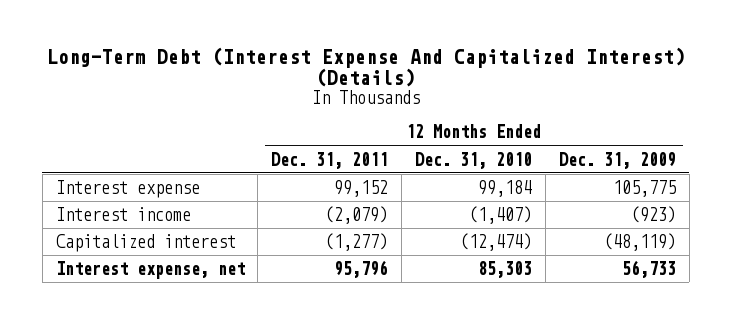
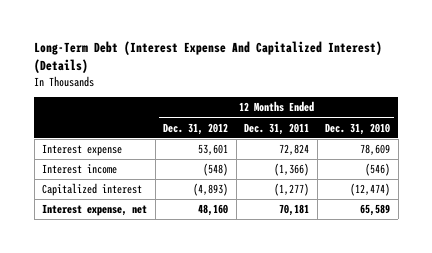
- | 12 Months Ended Dec. 31, 2011 | 12 Months Ended Dec. 31, 2010 | 12 Months Ended Dec. 31, 2009
+ | 12 Months Ended Dec. 31, 2012 | 12 Months Ended Dec. 31, 2011 | 12 Months Ended Dec. 31, 2010
- Interest expense | 99,152 | 99,184 | 105,775
- Interest income | (2,079) | (1,407) | (923)
+ Interest expense | 53,601 | 72,824 | 78,609
+ Interest income | (548) | (1,366) | (546)
- Interest expense, net | 95,796 | 85,303 | 56,733
+ Interest expense, net | 48,160 | 70,181 | 65,589

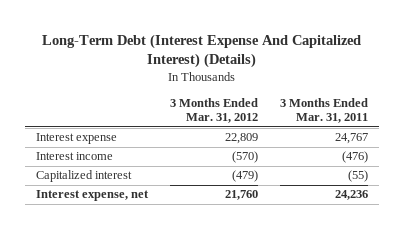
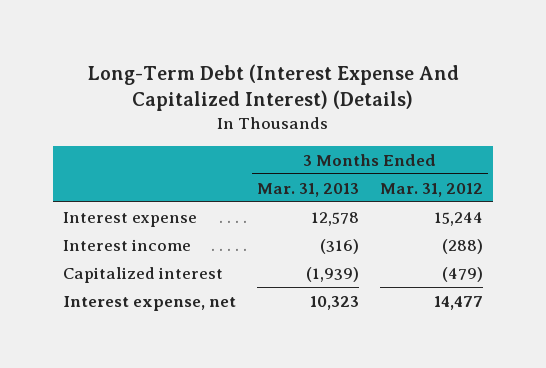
- | 3 Months Ended Mar. 31, 2012 | 3 Months Ended Mar. 31, 2011
+ | 3 Months Ended Mar. 31, 2013 | 3 Months Ended Mar. 31, 2012
- Interest expense | 22,809 | 24,767
- Interest income | (570) | (476)
+ Interest expense | 12,578 | 15,244
+ Interest income | (316) | (288)
- Interest expense, net | 21,760 | 24,236
+ Interest expense, net | 10,323 | 14,477

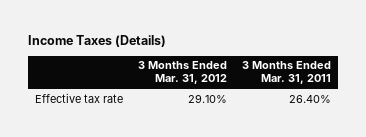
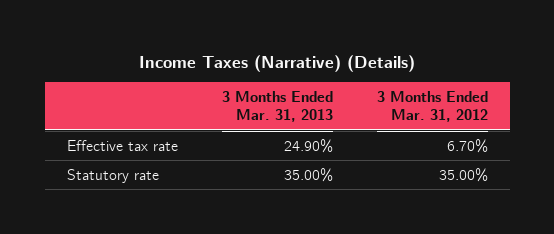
- Income Taxes (Details)
+ Income Taxes (Narrative) (Details)
- | 3 Months Ended Mar. 31, 2012 | 3 Months Ended Mar. 31, 2011
+ | 3 Months Ended Mar. 31, 2013 | 3 Months Ended Mar. 31, 2012
- Effective tax rate | 29.10% | 26.40%
+ Effective tax rate | 24.90% | 6.70%
+ Statutory rate | 35.00% | 35.00%

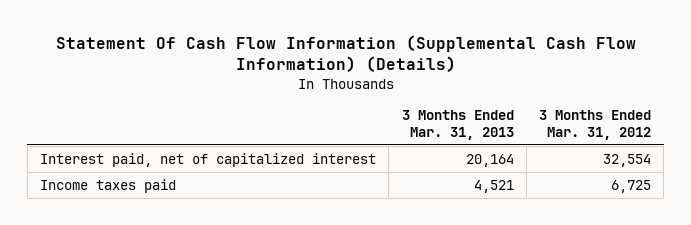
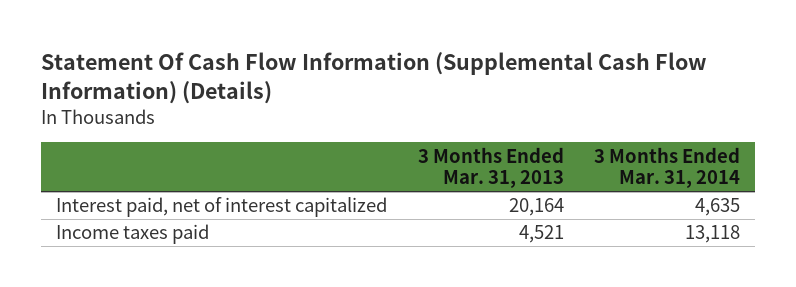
- | 3 Months Ended Mar. 31, 2013 | 3 Months Ended Mar. 31, 2012
+ | 3 Months Ended Mar. 31, 2013 | 3 Months Ended Mar. 31, 2014
- Interest paid, net of capitalized interest | 20,164 | 32,554
+ Interest paid, net of interest capitalized | 20,164 | 4,635

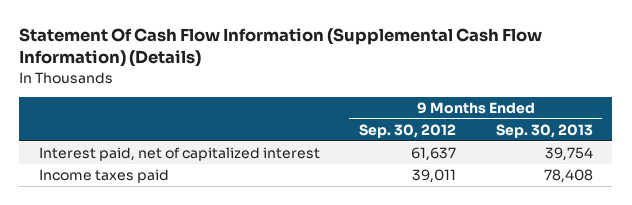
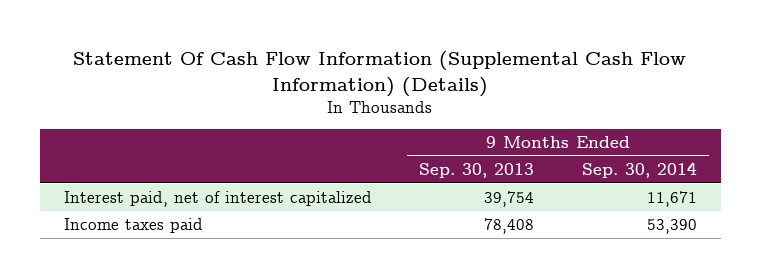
- | 9 Months Ended Sep. 30, 2012 | 9 Months Ended Sep. 30, 2013
+ | 9 Months Ended Sep. 30, 2013 | 9 Months Ended Sep. 30, 2014
- Interest paid, net of capitalized interest | 61,637 | 39,754
+ Interest paid, net of interest capitalized | 39,754 | 11,671

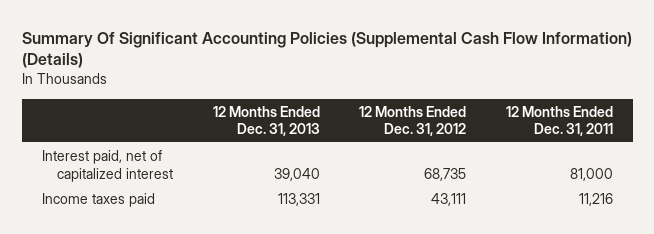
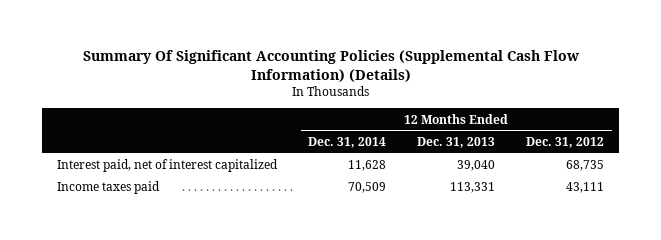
- | 12 Months Ended Dec. 31, 2013 | 12 Months Ended Dec. 31, 2012 | 12 Months Ended Dec. 31, 2011
+ | 12 Months Ended Dec. 31, 2014 | 12 Months Ended Dec. 31, 2013 | 12 Months Ended Dec. 31, 2012
- Interest paid, net of capitalized interest | 39,040 | 68,735 | 81,000
+ Interest paid, net of interest capitalized | 11,628 | 39,040 | 68,735

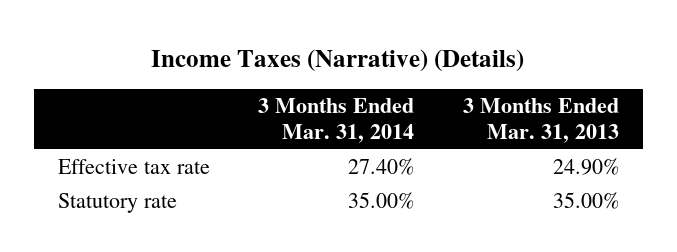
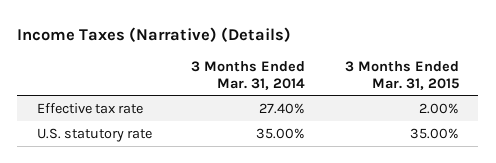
- | 3 Months Ended Mar. 31, 2014 | 3 Months Ended Mar. 31, 2013
+ | 3 Months Ended Mar. 31, 2014 | 3 Months Ended Mar. 31, 2015
- Statutory rate | 35.00% | 35.00%
+ U.S. statutory rate | 35.00% | 35.00%

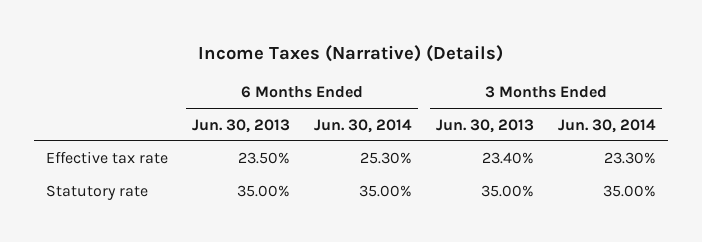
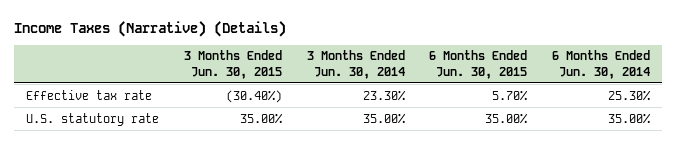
- | 6 Months Ended Jun. 30, 2013 | 6 Months Ended Jun. 30, 2014 | 3 Months Ended Jun. 30, 2013 | 3 Months Ended Jun. 30, 2014
+ | 3 Months Ended Jun. 30, 2015 | 3 Months Ended Jun. 30, 2014 | 6 Months Ended Jun. 30, 2015 | 6 Months Ended Jun. 30, 2014
- Statutory rate | 35.00% | 35.00% | 35.00% | 35.00%
+ U.S. statutory rate | 35.00% | 35.00% | 35.00% | 35.00%

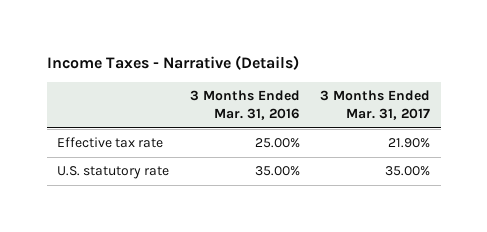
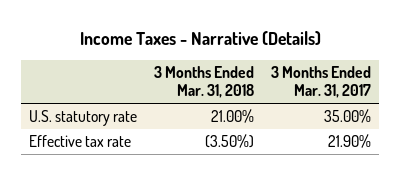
- | 3 Months Ended Mar. 31, 2016 | 3 Months Ended Mar. 31, 2017
+ | 3 Months Ended Mar. 31, 2018 | 3 Months Ended Mar. 31, 2017
moved down: Effective tax rate | (3.50%) | 21.90%

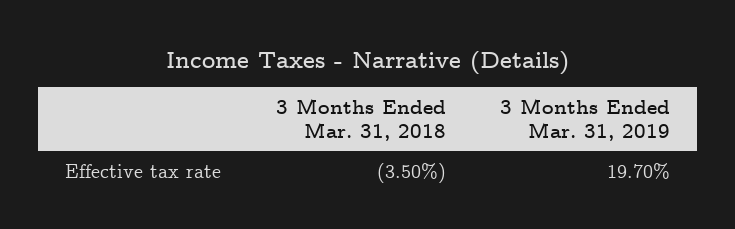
- | 3 Months Ended Mar. 31, 2018 | 3 Months Ended Mar. 31, 2017
+ | 3 Months Ended Mar. 31, 2018 | 3 Months Ended Mar. 31, 2019
- U.S. statutory rate | 21.00% | 35.00%

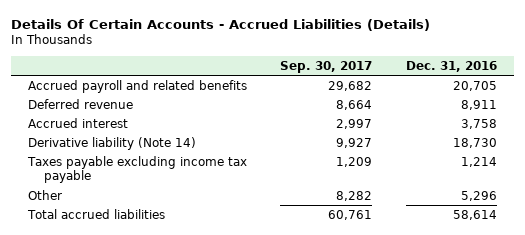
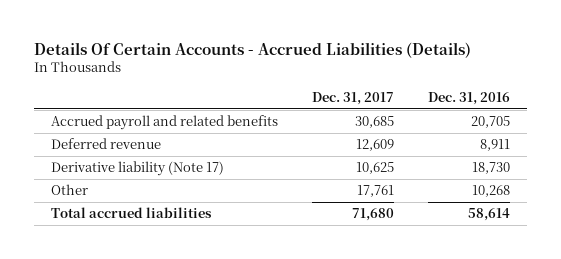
- | Sep. 30, 2017 | Dec. 31, 2016
+ | Dec. 31, 2017 | Dec. 31, 2016
- Accrued interest | 2,997 | 3,758
- Derivative liability (Note 14) | 9,927 | 18,730
- Taxes payable excluding income tax payable | 1,209 | 1,214
- Other | 8,282 | 5,296
+ Derivative liability (Note 17) | 10,625 | 18,730
+ Other | 17,761 | 10,268

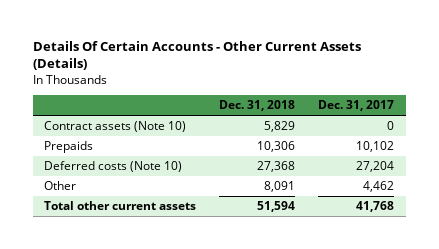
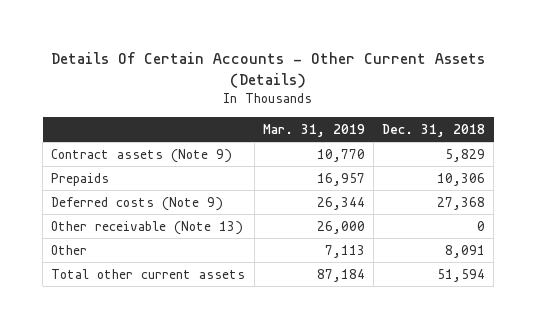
- | Dec. 31, 2018 | Dec. 31, 2017
+ | Mar. 31, 2019 | Dec. 31, 2018
- Contract assets (Note 10) | 5,829 | 0
+ Contract assets (Note 9) | 10,770 | 5,829
- Deferred costs (Note 10) | 27,368 | 27,204
+ Deferred costs (Note 9) | 26,344 | 27,368
+ Other receivable (Note 13) | 26,000 | 0

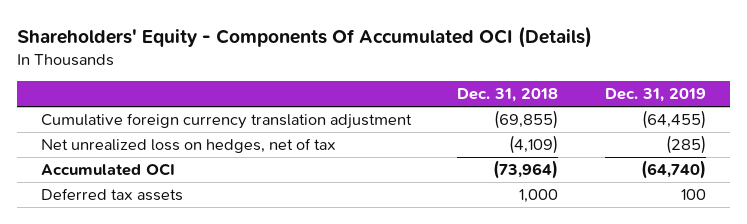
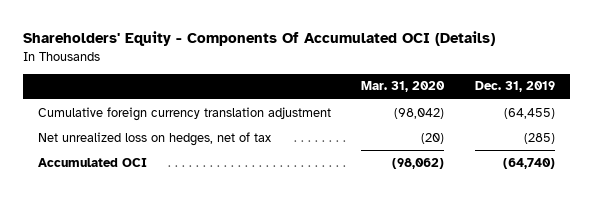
- | Dec. 31, 2018 | Dec. 31, 2019
+ | Mar. 31, 2020 | Dec. 31, 2019
- Deferred tax assets | 1,000 | 100

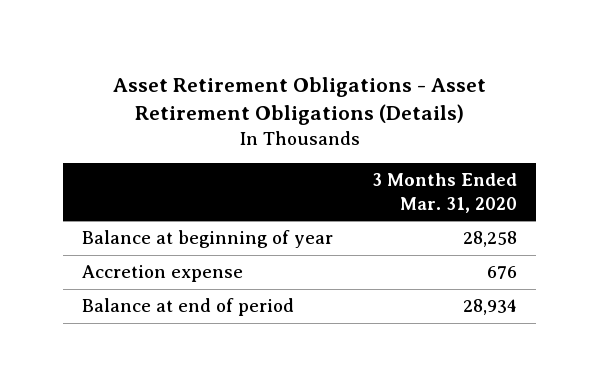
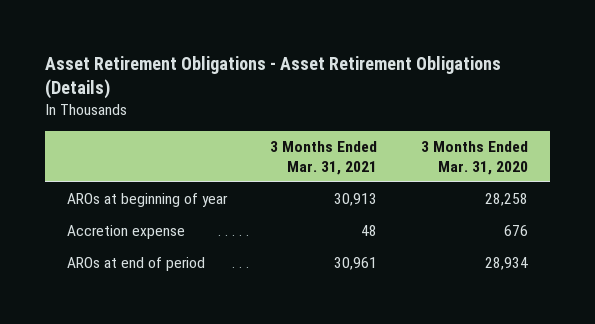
- | 3 Months Ended Mar. 31, 2020
+ | 3 Months Ended Mar. 31, 2021 | 3 Months Ended Mar. 31, 2020
- Balance at beginning of year | 28,258
+ AROs at beginning of year | 30,913 | 28,258
- Balance at end of period | 28,934
+ AROs at end of period | 30,961 | 28,934

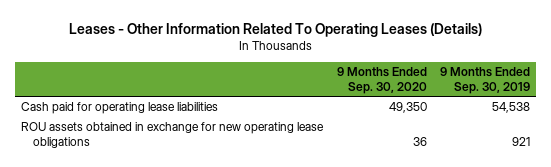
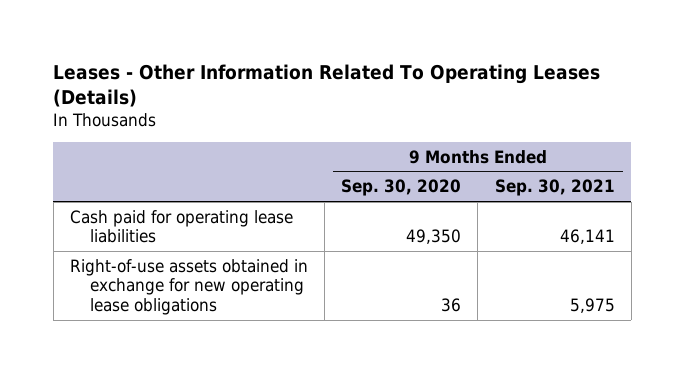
- | 9 Months Ended Sep. 30, 2020 | 9 Months Ended Sep. 30, 2019
+ | 9 Months Ended Sep. 30, 2020 | 9 Months Ended Sep. 30, 2021
- ROU assets obtained in exchange for new operating lease obligations | 36 | 921
+ Right-of-use assets obtained in exchange for new operating lease obligations | 36 | 5,975

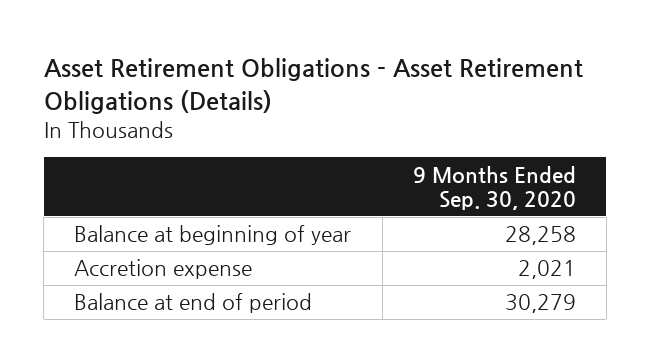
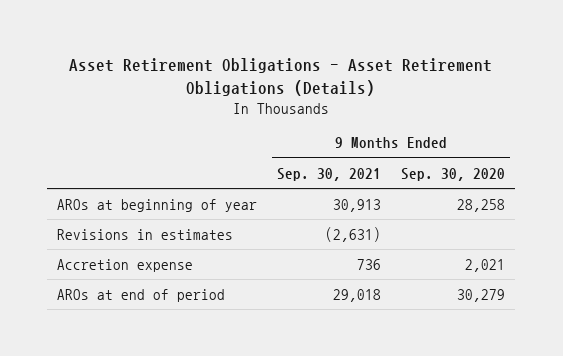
- | 9 Months Ended Sep. 30, 2020
+ | 9 Months Ended Sep. 30, 2021 | 9 Months Ended Sep. 30, 2020
- Balance at beginning of year | 28,258
+ AROs at beginning of year | 30,913 | 28,258
+ Revisions in estimates | (2,631) |
- Balance at end of period | 30,279
+ AROs at end of period | 29,018 | 30,279

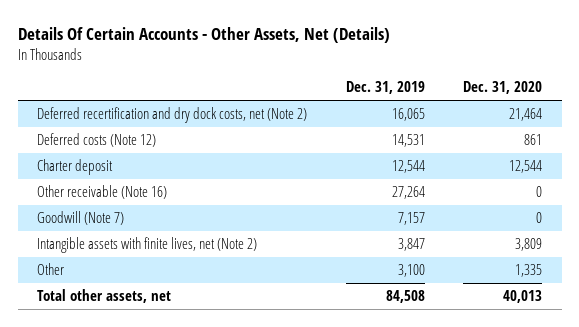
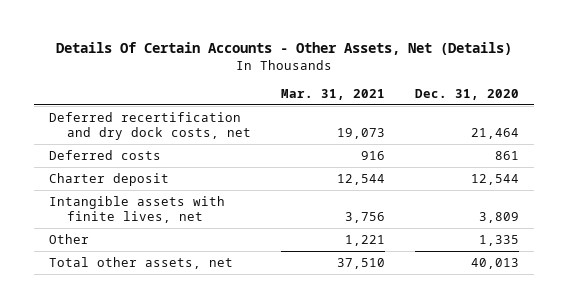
- | Dec. 31, 2019 | Dec. 31, 2020
+ | Mar. 31, 2021 | Dec. 31, 2020
- Deferred recertification and dry dock costs, net (Note 2) | 16,065 | 21,464
- Deferred costs (Note 12) | 14,531 | 861
+ Deferred recertification and dry dock costs, net | 19,073 | 21,464
+ Deferred costs | 916 | 861
- Other receivable (Note 16) | 27,264 | 0
- Goodwill (Note 7) | 7,157 | 0
- Intangible assets with finite lives, net (Note 2) | 3,847 | 3,809
+ Intangible assets with finite lives, net | 3,756 | 3,809

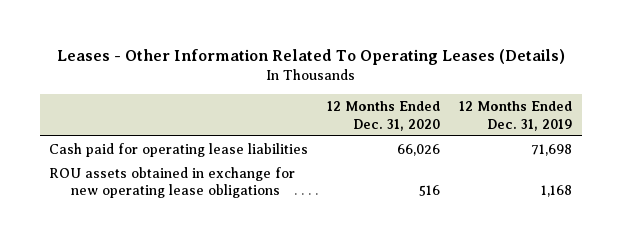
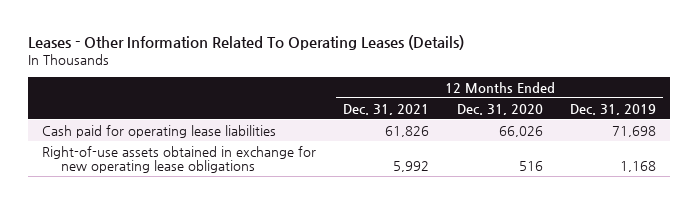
- | 12 Months Ended Dec. 31, 2020 | 12 Months Ended Dec. 31, 2019
+ | 12 Months Ended Dec. 31, 2021 | 12 Months Ended Dec. 31, 2020 | 12 Months Ended Dec. 31, 2019
- ROU assets obtained in exchange for new operating lease obligations | 516 | 1,168
+ Right-of-use assets obtained in exchange for new operating lease obligations | 5,992 | 516 | 1,168

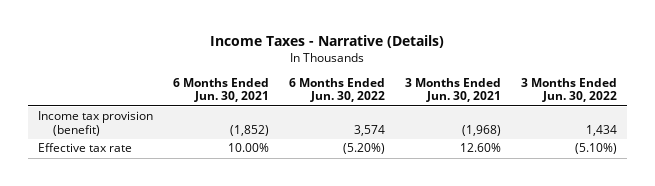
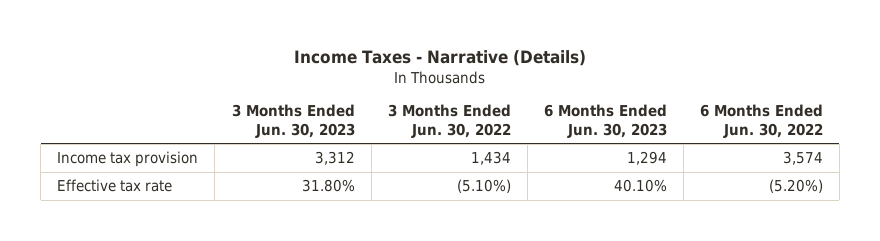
- | 6 Months Ended Jun. 30, 2021 | 6 Months Ended Jun. 30, 2022 | 3 Months Ended Jun. 30, 2021 | 3 Months Ended Jun. 30, 2022
+ | 3 Months Ended Jun. 30, 2023 | 3 Months Ended Jun. 30, 2022 | 6 Months Ended Jun. 30, 2023 | 6 Months Ended Jun. 30, 2022
- Income tax provision (benefit) | (1,852) | 3,574 | (1,968) | 1,434
+ Income tax provision | 3,312 | 1,434 | 1,294 | 3,574

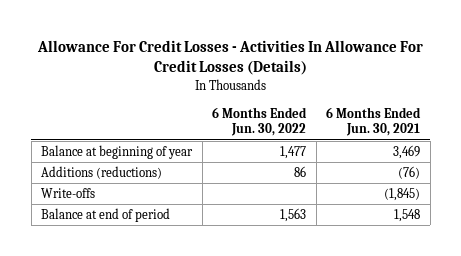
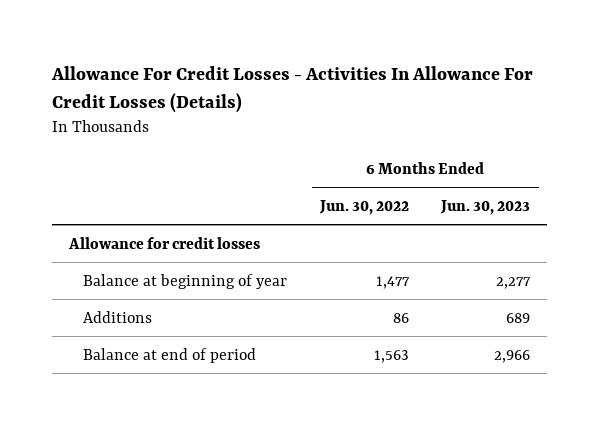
- | 6 Months Ended Jun. 30, 2022 | 6 Months Ended Jun. 30, 2021
+ | 6 Months Ended Jun. 30, 2022 | 6 Months Ended Jun. 30, 2023
+ Allowance for credit losses
- Additions (reductions) | 86 | (76)
- Write-offs | | (1,845)
+ Additions | 86 | 689

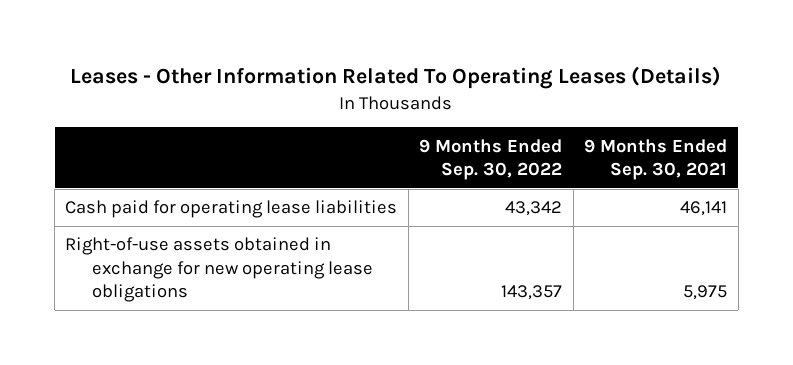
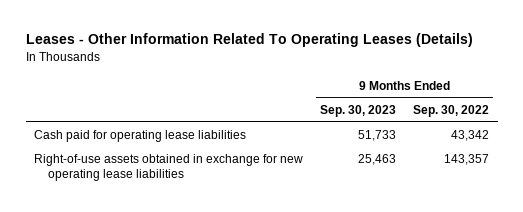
- | 9 Months Ended Sep. 30, 2022 | 9 Months Ended Sep. 30, 2021
+ | 9 Months Ended Sep. 30, 2023 | 9 Months Ended Sep. 30, 2022
- Right-of-use assets obtained in exchange for new operating lease obligations | 143,357 | 5,975
+ Right-of-use assets obtained in exchange for new operating lease liabilities | 25,463 | 143,357

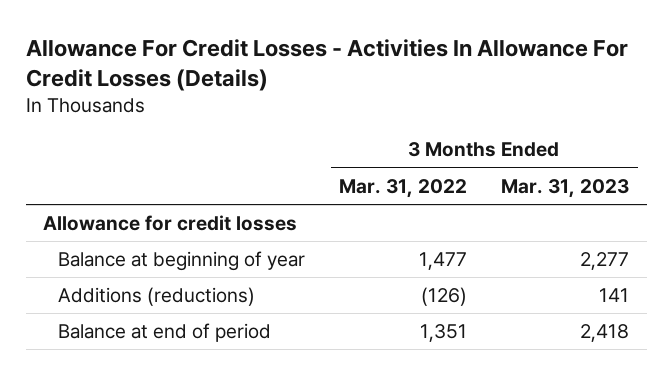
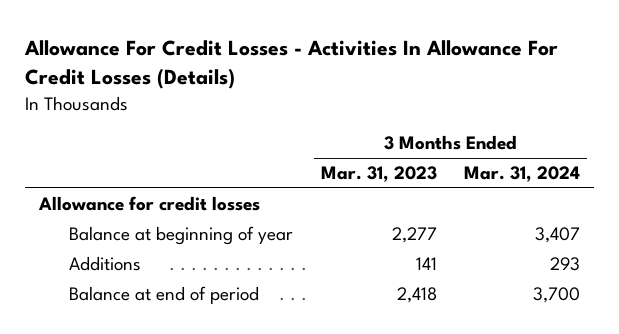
- | 3 Months Ended Mar. 31, 2022 | 3 Months Ended Mar. 31, 2023
+ | 3 Months Ended Mar. 31, 2023 | 3 Months Ended Mar. 31, 2024
- Additions (reductions) | (126) | 141
+ Additions | 141 | 293

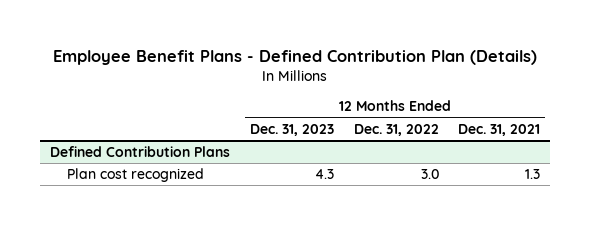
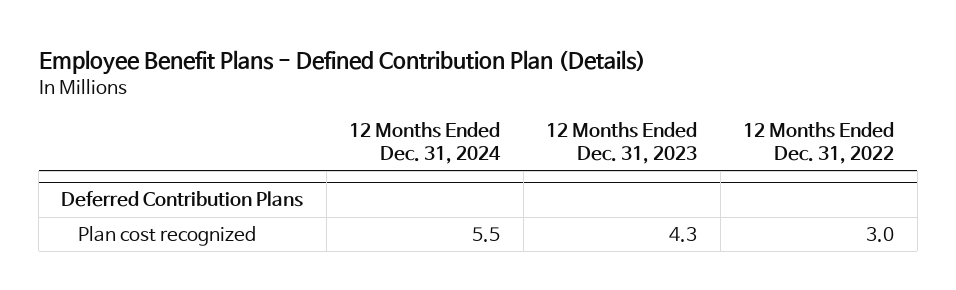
- | 12 Months Ended Dec. 31, 2023 | 12 Months Ended Dec. 31, 2022 | 12 Months Ended Dec. 31, 2021
+ | 12 Months Ended Dec. 31, 2024 | 12 Months Ended Dec. 31, 2023 | 12 Months Ended Dec. 31, 2022
- Defined Contribution Plans
+ Deferred Contribution Plans

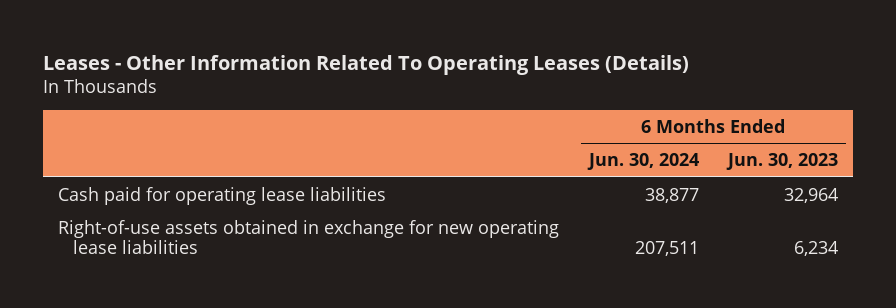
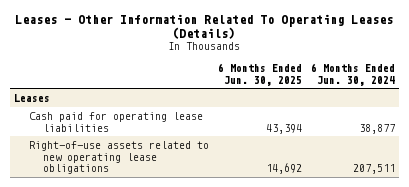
- | 6 Months Ended Jun. 30, 2024 | 6 Months Ended Jun. 30, 2023
+ | 6 Months Ended Jun. 30, 2025 | 6 Months Ended Jun. 30, 2024
+ Leases
- Right-of-use assets obtained in exchange for new operating lease liabilities | 207,511 | 6,234
+ Right-of-use assets related to new operating lease obligations | 14,692 | 207,511

